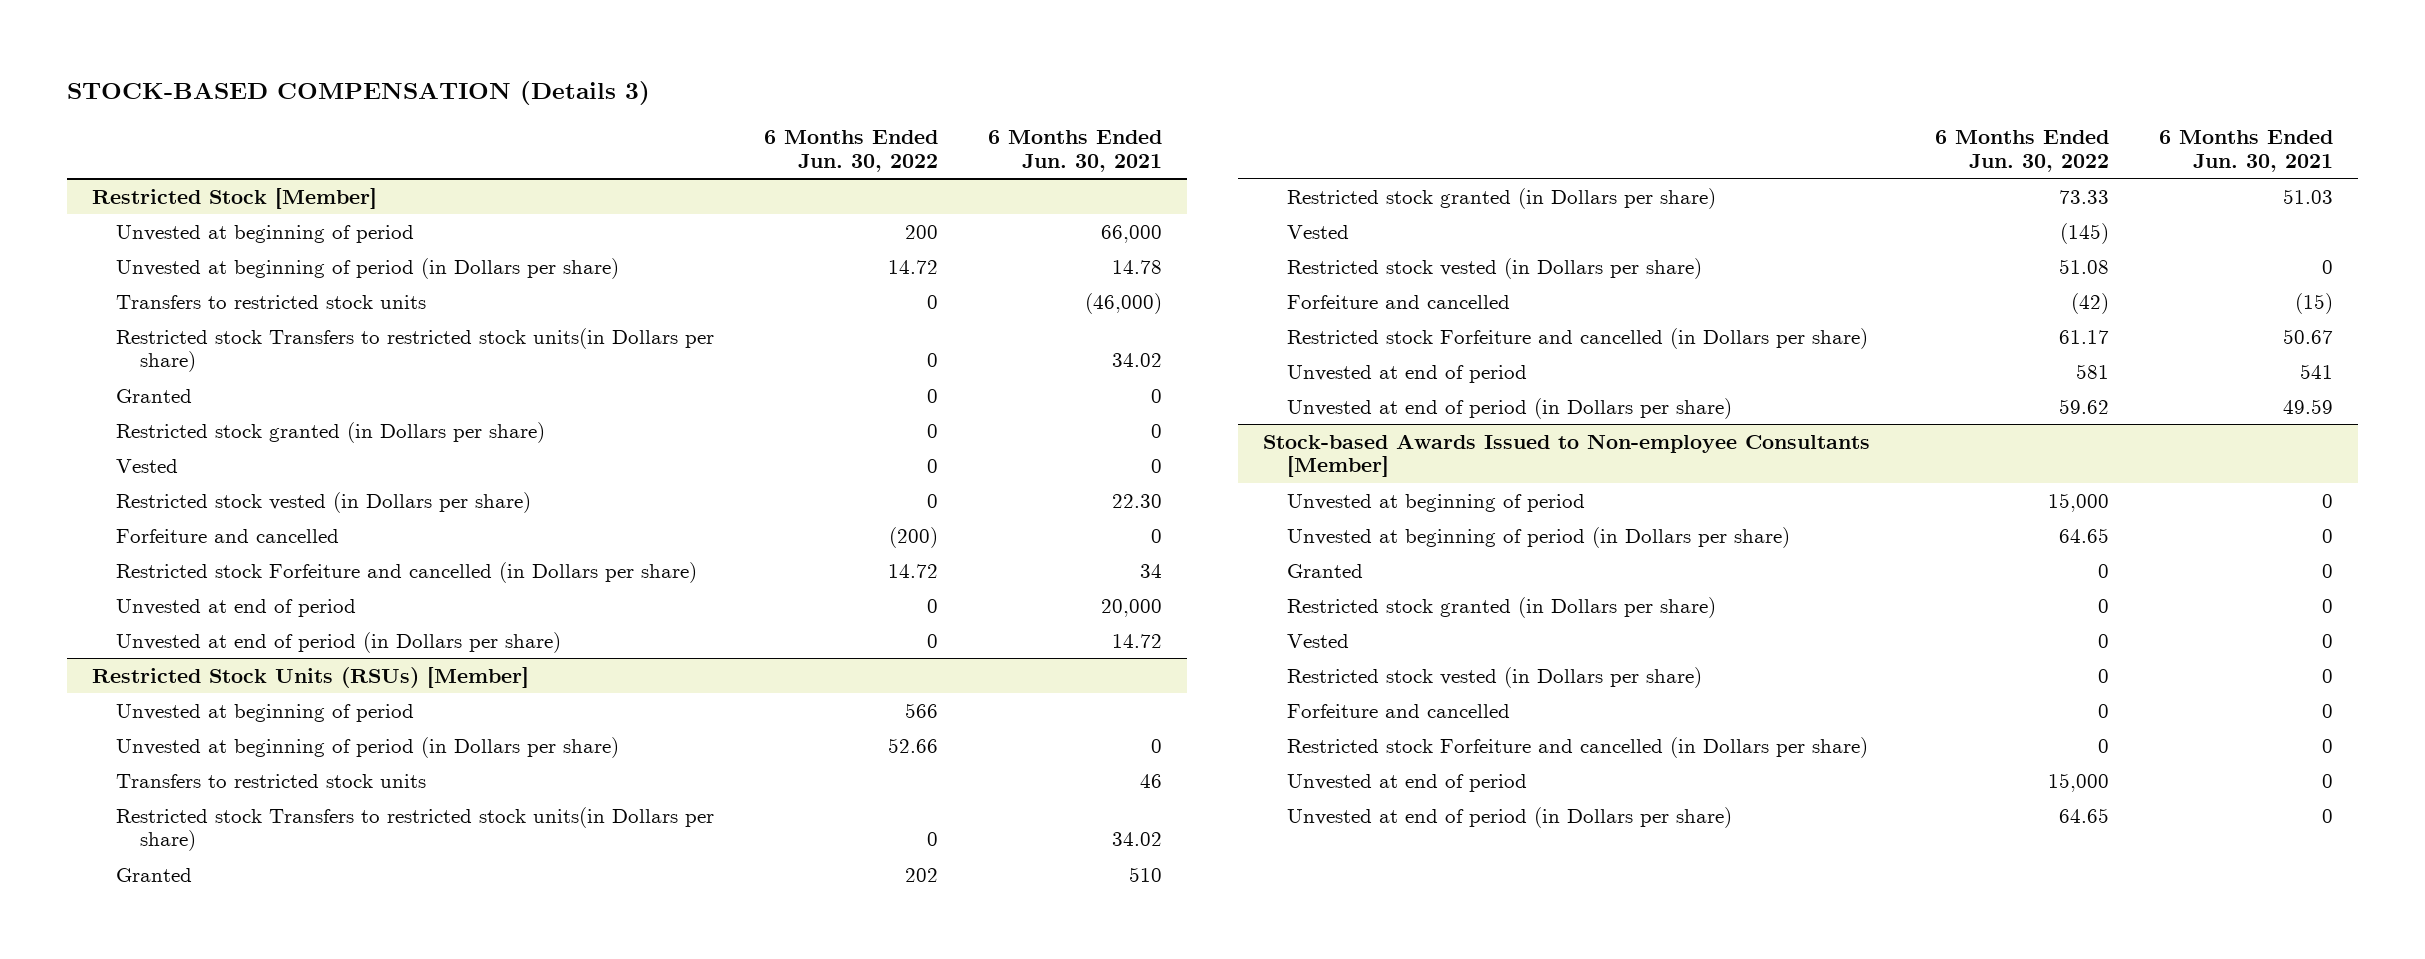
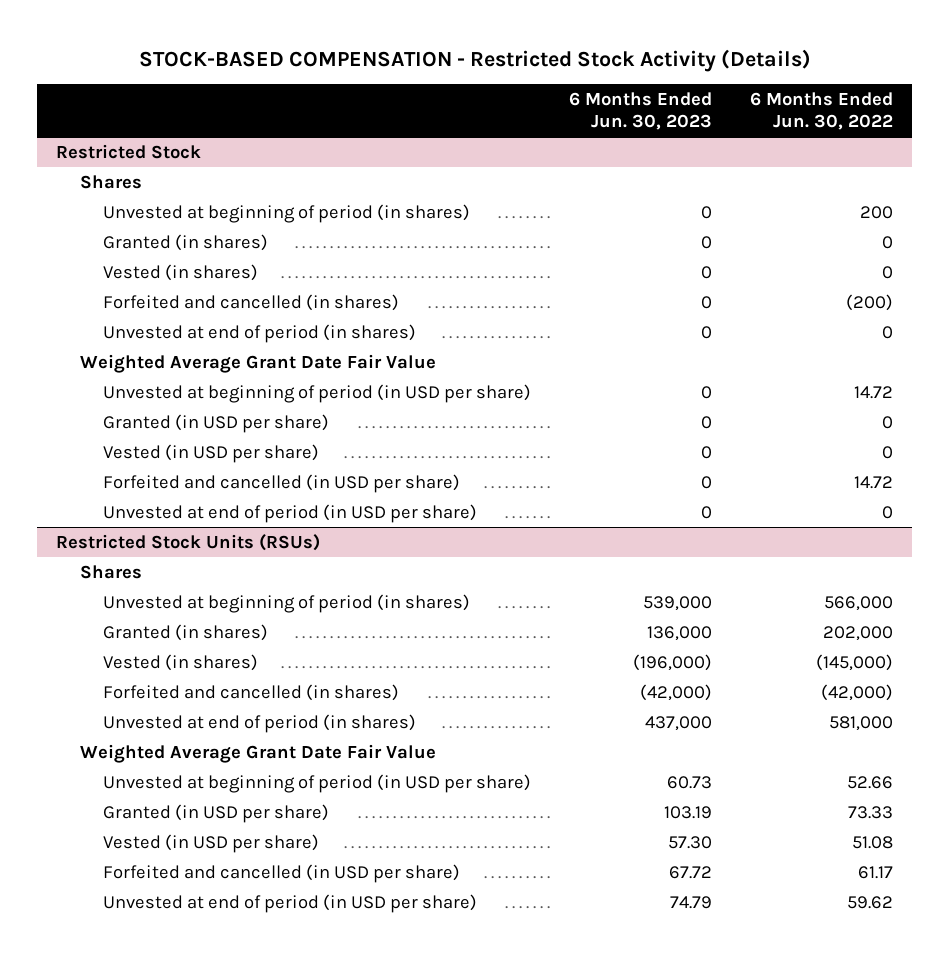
- STOCK-BASED COMPENSATION (Details 3)
+ STOCK-BASED COMPENSATION - Restricted Stock Activity (Details)
- | 6 Months Ended Jun. 30, 2022 | 6 Months Ended Jun. 30, 2021
+ | 6 Months Ended Jun. 30, 2023 | 6 Months Ended Jun. 30, 2022
- Restricted Stock [Member]
- Unvested at beginning of period | 200 | 66,000
- Unvested at beginning of period (in Dollars per share) | 14.72 | 14.78
- Transfers to restricted stock units | 0 | (46,000)
- Restricted stock Transfers to restricted stock units(in Dollars per share) | 0 | 34.02
- Granted | 0 | 0
- Restricted stock granted (in Dollars per share) | 0 | 0
- Vested | 0 | 0
- Restricted stock vested (in Dollars per share) | 0 | 22.30
- Forfeiture and cancelled | (200) | 0
- Restricted stock Forfeiture and cancelled (in Dollars per share) | 14.72 | 34
- Unvested at end of period | 0 | 20,000
- Unvested at end of period (in Dollars per share) | 0 | 14.72
- Restricted Stock Units (RSUs) [Member]
- Unvested at beginning of period | 566 |
- Unvested at beginning of period (in Dollars per share) | 52.66 | 0
- Transfers to restricted stock units | | 46
- Restricted stock Transfers to restricted stock units(in Dollars per share) | 0 | 34.02
- Granted | 202 | 510
- Restricted stock granted (in Dollars per share) | 73.33 | 51.03
- Vested | (145) |
- Restricted stock vested (in Dollars per share) | 51.08 | 0
- Forfeiture and cancelled | (42) | (15)
- Restricted stock Forfeiture and cancelled (in Dollars per share) | 61.17 | 50.67
- Unvested at end of period | 581 | 541
- Unvested at end of period (in Dollars per share) | 59.62 | 49.59
- Stock-based Awards Issued to Non-employee Consultants [Member]
- Unvested at beginning of period | 15,000 | 0
- Unvested at beginning of period (in Dollars per share) | 64.65 | 0
- Granted | 0 | 0
- Restricted stock granted (in Dollars per share) | 0 | 0
- Vested | 0 | 0
- Restricted stock vested (in Dollars per share) | 0 | 0
- Forfeiture and cancelled | 0 | 0
- Restricted stock Forfeiture and cancelled (in Dollars per share) | 0 | 0
- Unvested at end of period | 15,000 | 0
- Unvested at end of period (in Dollars per share) | 64.65 | 0
+ Restricted Stock
+ Shares
+ Unvested at beginning of period (in shares) | 0 | 200
+ Granted (in shares) | 0 | 0
+ Vested (in shares) | 0 | 0
+ Forfeited and cancelled (in shares) | 0 | (200)
+ Unvested at end of period (in shares) | 0 | 0
+ Weighted Average Grant Date Fair Value
+ Unvested at beginning of period (in USD per share) | 0 | 14.72
+ Granted (in USD per share) | 0 | 0
+ Vested (in USD per share) | 0 | 0
+ Forfeited and cancelled (in USD per share) | 0 | 14.72
+ Unvested at end of period (in USD per share) | 0 | 0
+ Restricted Stock Units (RSUs)
+ Shares
+ Unvested at beginning of period (in shares) | 539,000 | 566,000
+ Granted (in shares) | 136,000 | 202,000
+ Vested (in shares) | (196,000) | (145,000)
+ Forfeited and cancelled (in shares) | (42,000) | (42,000)
+ Unvested at end of period (in shares) | 437,000 | 581,000
+ Weighted Average Grant Date Fair Value
+ Unvested at beginning of period (in USD per share) | 60.73 | 52.66
+ Granted (in USD per share) | 103.19 | 73.33
+ Vested (in USD per share) | 57.30 | 51.08
+ Forfeited and cancelled (in USD per share) | 67.72 | 61.17
+ Unvested at end of period (in USD per share) | 74.79 | 59.62

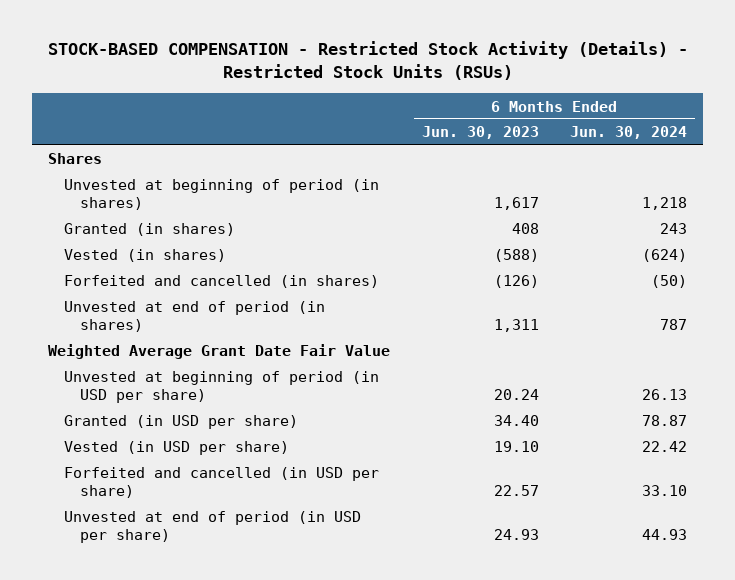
- STOCK-BASED COMPENSATION - Restricted Stock Activity (Details)
+ STOCK-BASED COMPENSATION - Restricted Stock Activity (Details) - Restricted Stock Units (RSUs)
- | 6 Months Ended Jun. 30, 2023 | 6 Months Ended Jun. 30, 2022
+ | 6 Months Ended Jun. 30, 2023 | 6 Months Ended Jun. 30, 2024
- Restricted Stock
- Unvested at beginning of period (in shares) | 0 | 200
- Granted (in shares) | 0 | 0
- Vested (in shares) | 0 | 0
- Forfeited and cancelled (in shares) | 0 | (200)
- Unvested at end of period (in shares) | 0 | 0
- Weighted Average Grant Date Fair Value
- Unvested at beginning of period (in USD per share) | 0 | 14.72
- Granted (in USD per share) | 0 | 0
- Vested (in USD per share) | 0 | 0
- Forfeited and cancelled (in USD per share) | 0 | 14.72
- Unvested at end of period (in USD per share) | 0 | 0
- Restricted Stock Units (RSUs)
- Shares
- Unvested at beginning of period (in shares) | 539,000 | 566,000
- Granted (in shares) | 136,000 | 202,000
- Vested (in shares) | (196,000) | (145,000)
- Forfeited and cancelled (in shares) | (42,000) | (42,000)
- Unvested at end of period (in shares) | 437,000 | 581,000
+ Unvested at beginning of period (in shares) | 1,617 | 1,218
+ Granted (in shares) | 408 | 243
+ Vested (in shares) | (588) | (624)
+ Forfeited and cancelled (in shares) | (126) | (50)
+ Unvested at end of period (in shares) | 1,311 | 787
- Unvested at beginning of period (in USD per share) | 60.73 | 52.66
- Granted (in USD per share) | 103.19 | 73.33
- Vested (in USD per share) | 57.30 | 51.08
- Forfeited and cancelled (in USD per share) | 67.72 | 61.17
- Unvested at end of period (in USD per share) | 74.79 | 59.62
+ Unvested at beginning of period (in USD per share) | 20.24 | 26.13
+ Granted (in USD per share) | 34.40 | 78.87
+ Vested (in USD per share) | 19.10 | 22.42
+ Forfeited and cancelled (in USD per share) | 22.57 | 33.10
+ Unvested at end of period (in USD per share) | 24.93 | 44.93

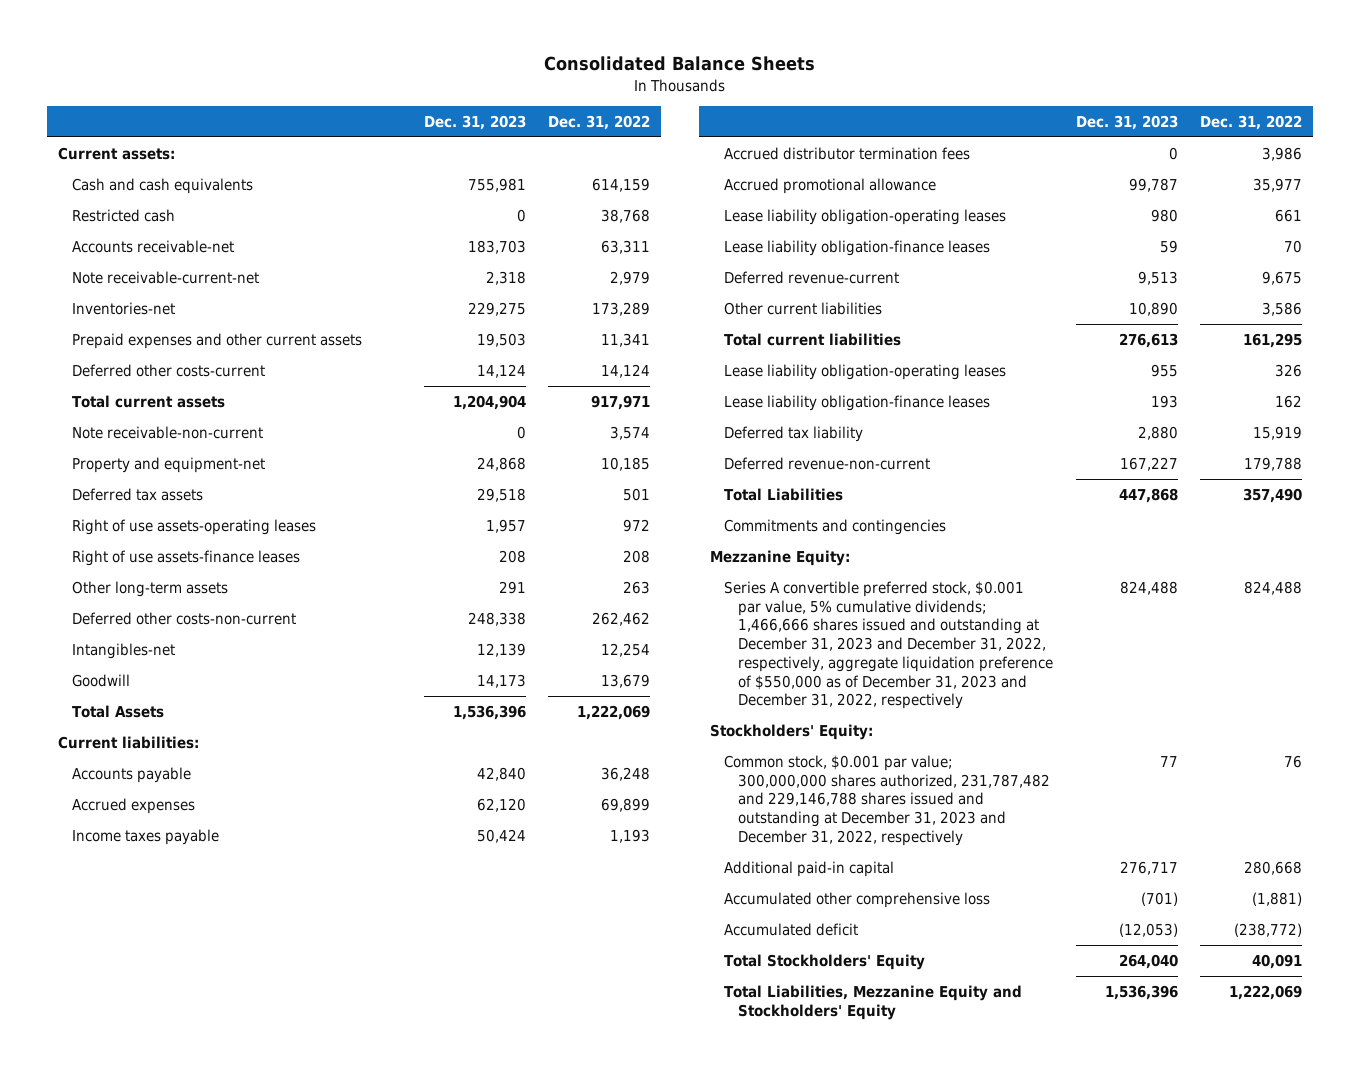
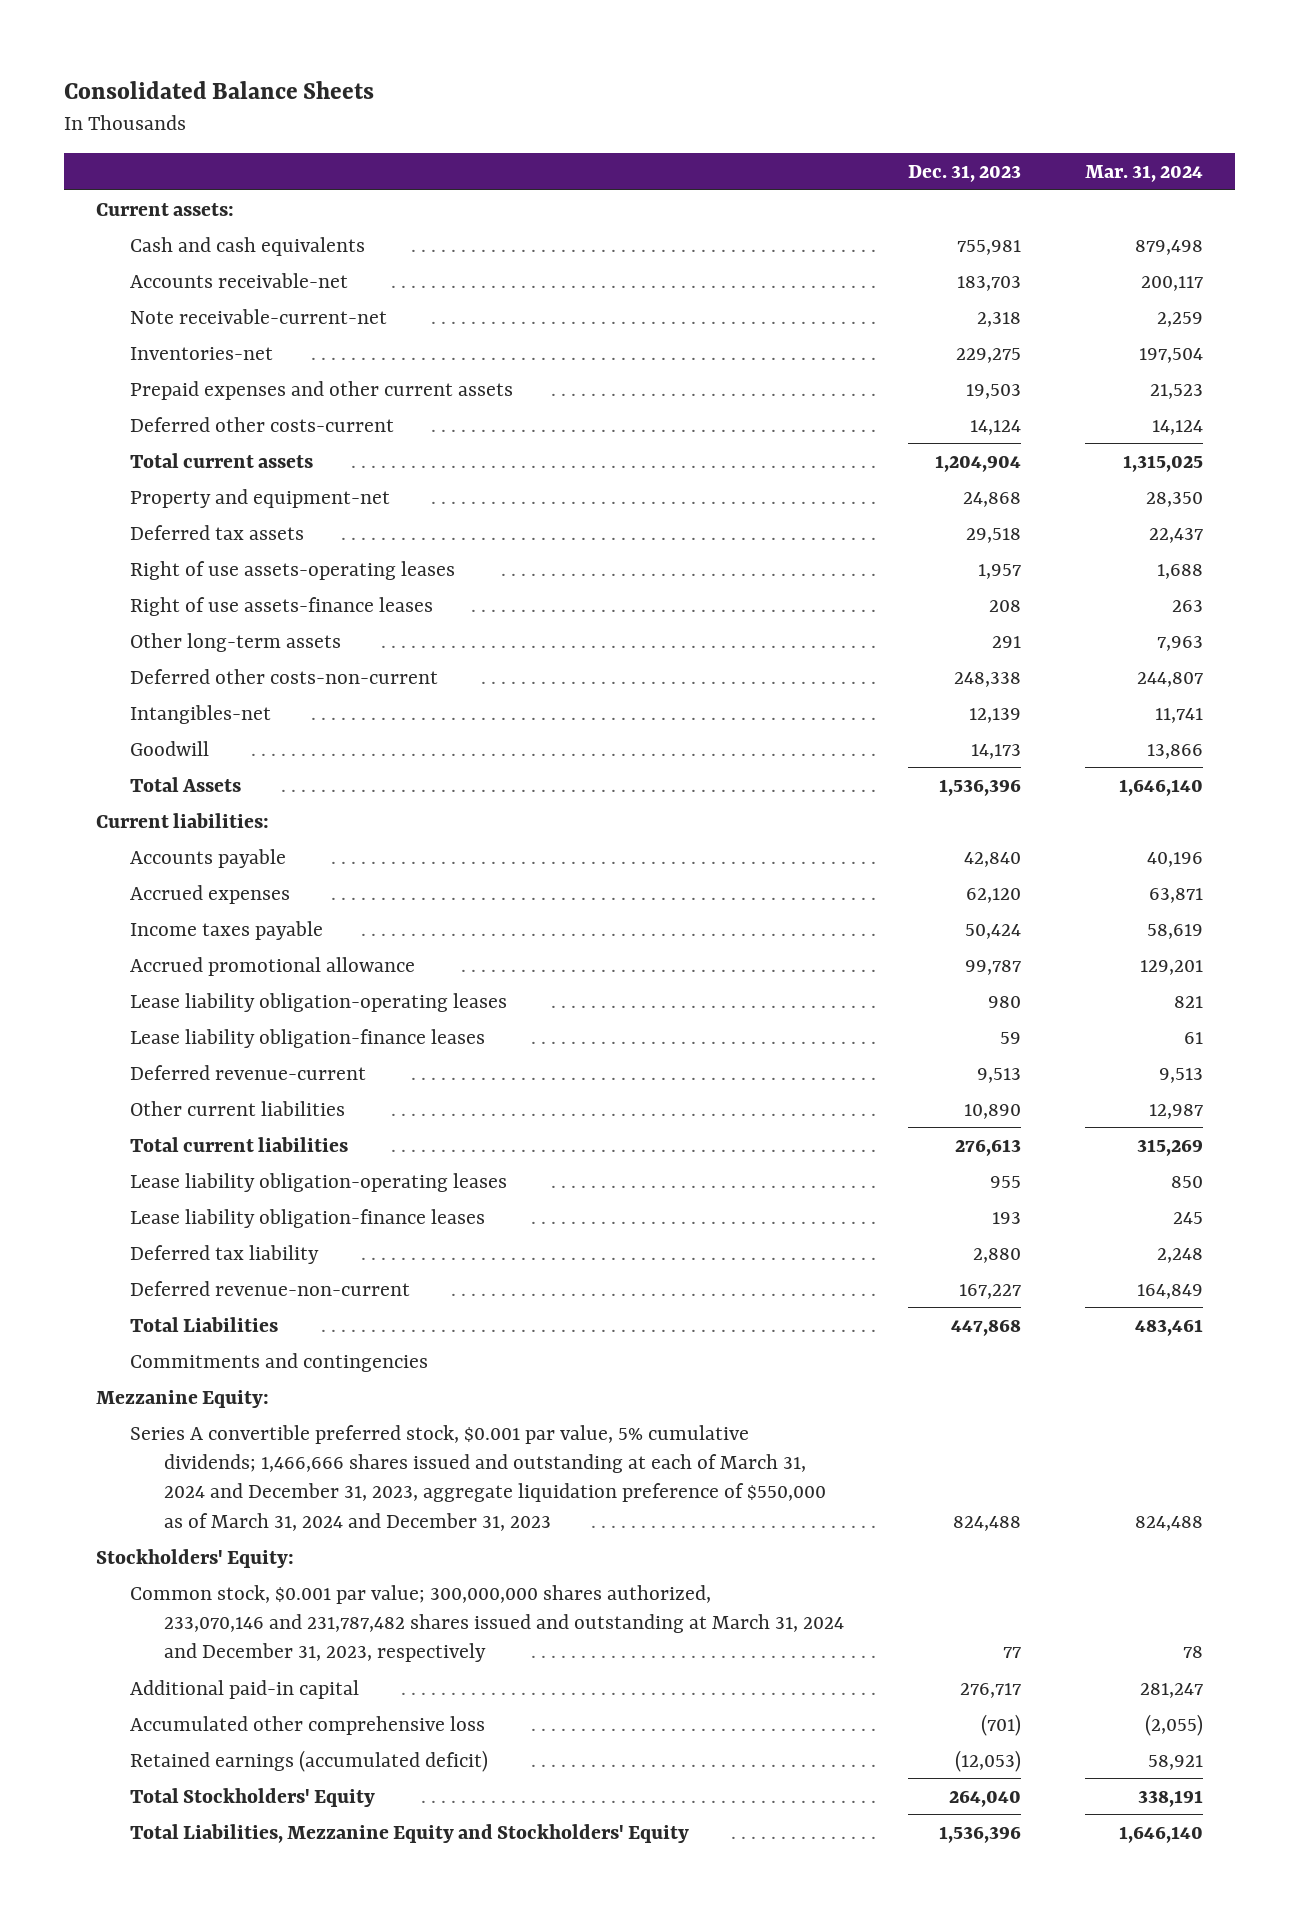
- | Dec. 31, 2023 | Dec. 31, 2022
+ | Dec. 31, 2023 | Mar. 31, 2024
- Restricted cash | 0 | 38,768
- Note receivable-non-current | 0 | 3,574
- Accrued distributor termination fees | 0 | 3,986
- Series A convertible preferred stock, $0.001 par value, 5% cumulative dividends; 1,466,666 shares issued and outstanding at December 31, 2023 and December 31, 2022, respectively, aggregate liquidation preference of $550,000 as of December 31, 2023 and December 31, 2022, respectively | 824,488 | 824,488
+ Series A convertible preferred stock, $0.001 par value, 5% cumulative dividends; 1,466,666 shares issued and outstanding at each of March 31, 2024 and December 31, 2023, aggregate liquidation preference of $550,000 as of March 31, 2024 and December 31, 2023 | 824,488 | 824,488
- Common stock, $0.001 par value; 300,000,000 shares authorized, 231,787,482 and 229,146,788 shares issued and outstanding at December 31, 2023 and December 31, 2022, respectively | 77 | 76
+ Common stock, $0.001 par value; 300,000,000 shares authorized, 233,070,146 and 231,787,482 shares issued and outstanding at March 31, 2024 and December 31, 2023, respectively | 77 | 78
- Accumulated deficit | (12,053) | (238,772)
+ Retained earnings (accumulated deficit) | (12,053) | 58,921

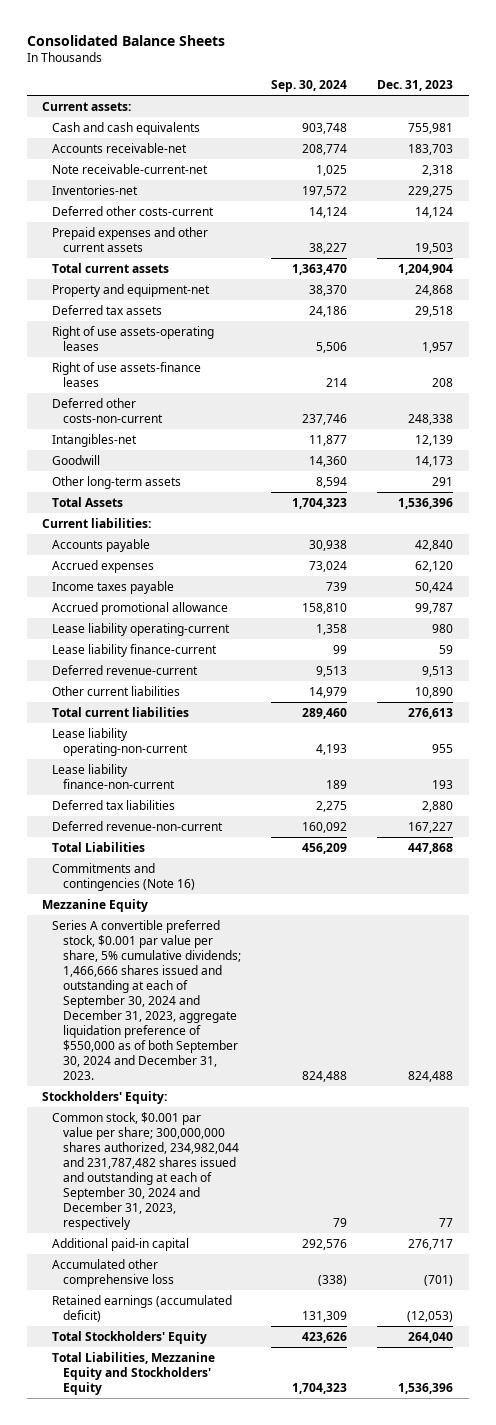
- | Dec. 31, 2023 | Mar. 31, 2024
+ | Sep. 30, 2024 | Dec. 31, 2023
moved down: Prepaid expenses and other current assets | 38,227 | 19,503
moved down: Other long-term assets | 8,594 | 291
- Lease liability obligation-operating leases | 980 | 821
- Lease liability obligation-finance leases | 59 | 61
+ Lease liability operating-current | 1,358 | 980
+ Lease liability finance-current | 99 | 59
- Lease liability obligation-operating leases | 955 | 850
- Lease liability obligation-finance leases | 193 | 245
- Deferred tax liability | 2,880 | 2,248
+ Lease liability operating-non-current | 4,193 | 955
+ Lease liability finance-non-current | 189 | 193
+ Deferred tax liabilities | 2,275 | 2,880
- Commitments and contingencies
- Mezzanine Equity:
- Series A convertible preferred stock, $0.001 par value, 5% cumulative dividends; 1,466,666 shares issued and outstanding at each of March 31, 2024 and December 31, 2023, aggregate liquidation preference of $550,000 as of March 31, 2024 and December 31, 2023 | 824,488 | 824,488
+ Commitments and contingencies (Note 16)
+ Mezzanine Equity
+ Series A convertible preferred stock, $0.001 par value per share, 5% cumulative dividends; 1,466,666 shares issued and outstanding at each of September 30, 2024 and December 31, 2023, aggregate liquidation preference of $550,000 as of both September 30, 2024 and December 31, 2023. | 824,488 | 824,488
- Common stock, $0.001 par value; 300,000,000 shares authorized, 233,070,146 and 231,787,482 shares issued and outstanding at March 31, 2024 and December 31, 2023, respectively | 77 | 78
+ Common stock, $0.001 par value per share; 300,000,000 shares authorized, 234,982,044 and 231,787,482 shares issued and outstanding at each of September 30, 2024 and December 31, 2023, respectively | 79 | 77

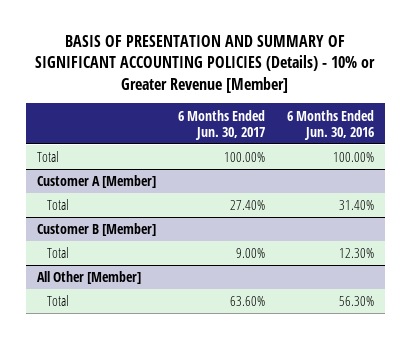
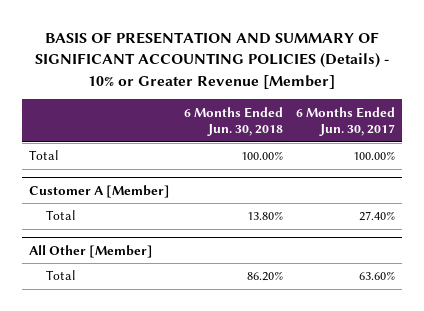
- | 6 Months Ended Jun. 30, 2017 | 6 Months Ended Jun. 30, 2016
+ | 6 Months Ended Jun. 30, 2018 | 6 Months Ended Jun. 30, 2017
- Customer B [Member]
- Total | 9.00% | 12.30%

